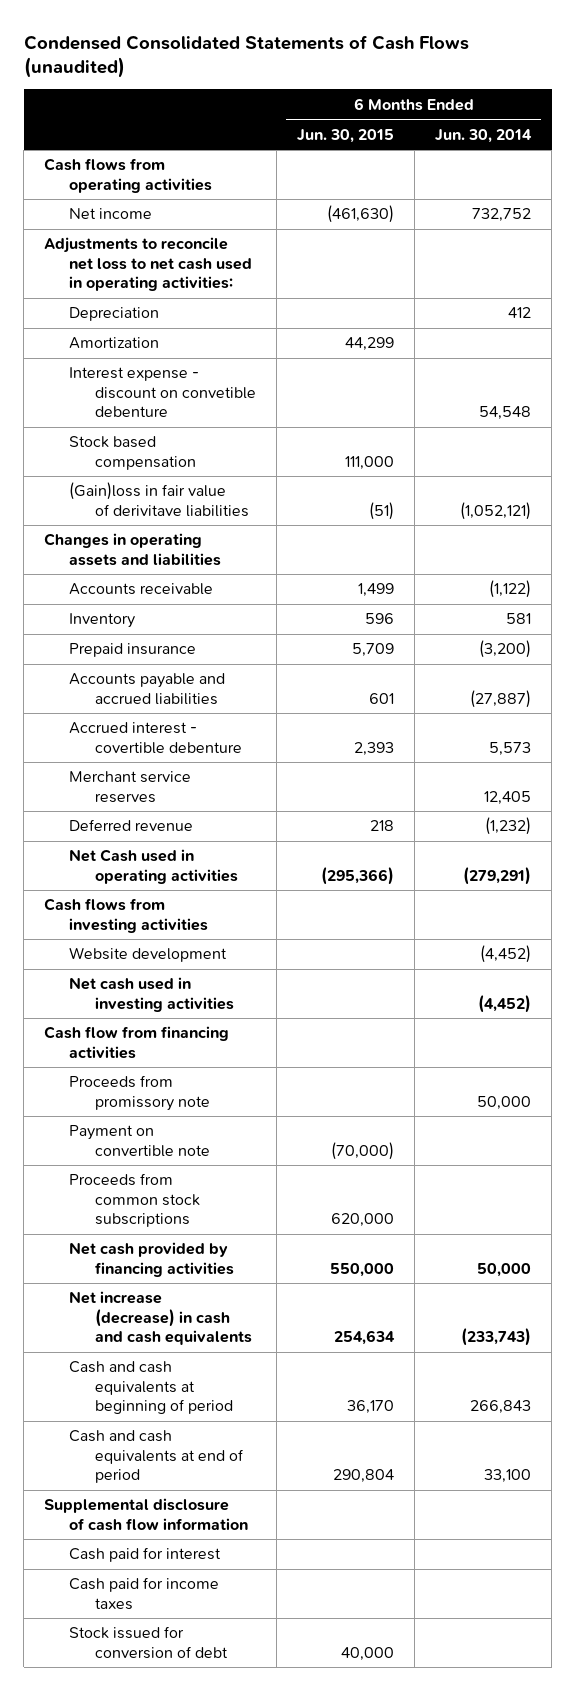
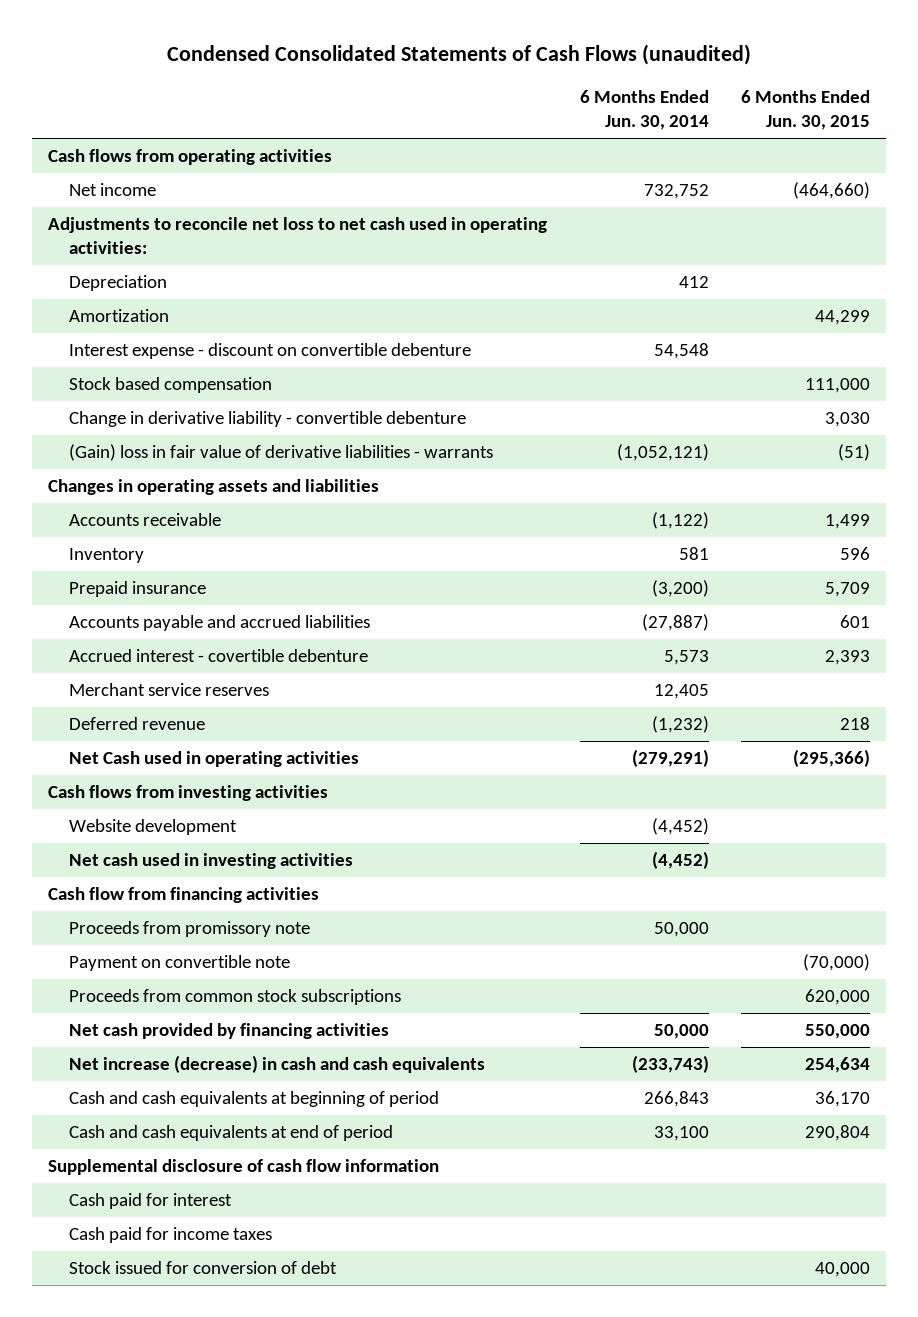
- | 6 Months Ended Jun. 30, 2015 | 6 Months Ended Jun. 30, 2014
+ | 6 Months Ended Jun. 30, 2014 | 6 Months Ended Jun. 30, 2015
- Net income | (461,630) | 732,752
+ Net income | 732,752 | (464,660)
- Interest expense - discount on convetible debenture | | 54,548
+ Interest expense - discount on convertible debenture | 54,548 |
- (Gain)loss in fair value of derivitave liabilities | (51) | (1,052,121)
+ Change in derivative liability - convertible debenture | | 3,030
+ (Gain) loss in fair value of derivative liabilities - warrants | (1,052,121) | (51)

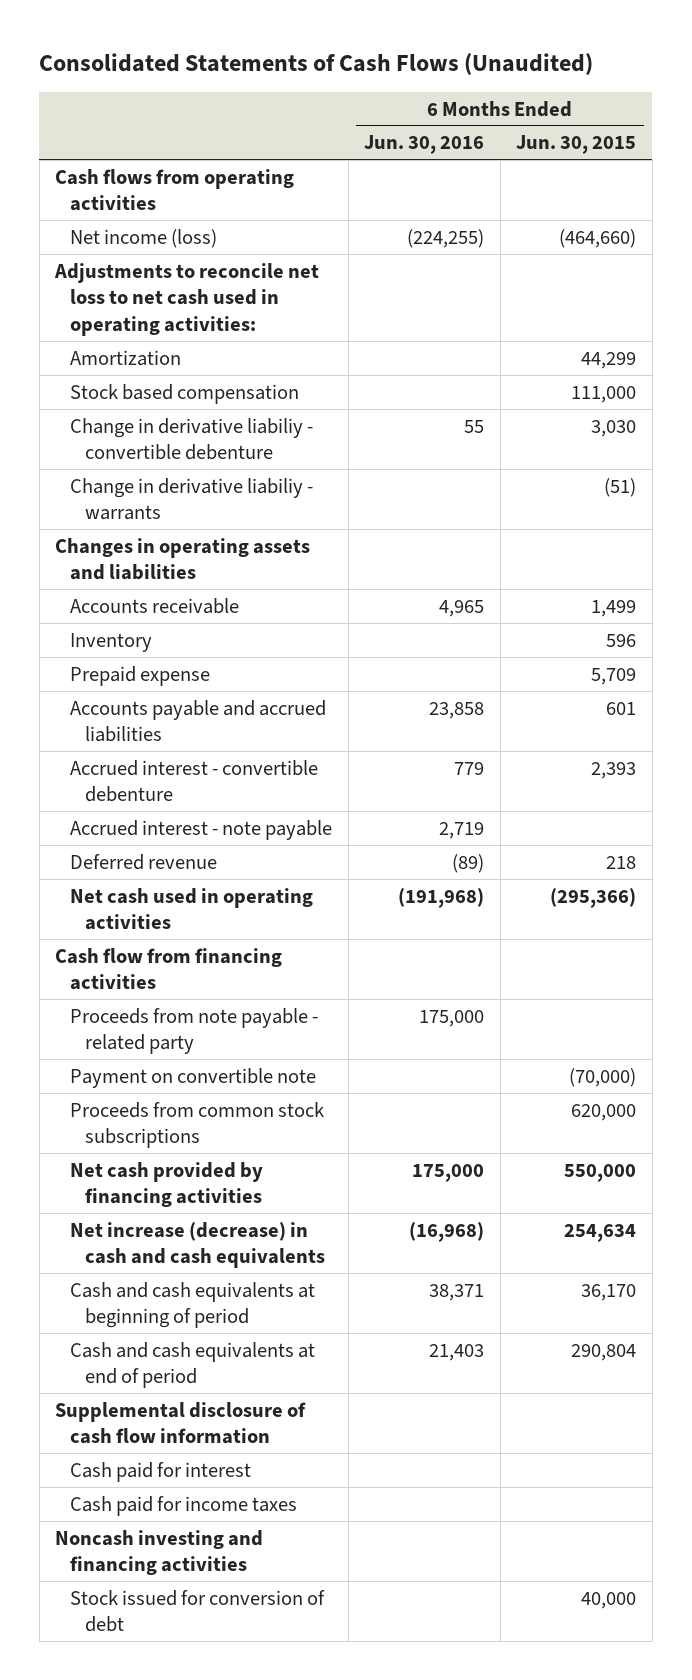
- Condensed Consolidated Statements of Cash Flows (unaudited)
+ Consolidated Statements of Cash Flows (Unaudited)
- | 6 Months Ended Jun. 30, 2014 | 6 Months Ended Jun. 30, 2015
+ | 6 Months Ended Jun. 30, 2016 | 6 Months Ended Jun. 30, 2015
- Net income | 732,752 | (464,660)
+ Net income (loss) | (224,255) | (464,660)
- Depreciation | 412 |
- Interest expense - discount on convertible debenture | 54,548 |
- Change in derivative liability - convertible debenture | | 3,030
- (Gain) loss in fair value of derivative liabilities - warrants | (1,052,121) | (51)
+ Change in derivative liabiliy - convertible debenture | 55 | 3,030
+ Change in derivative liabiliy - warrants | | (51)
- Prepaid insurance | (3,200) | 5,709
+ Prepaid expense | | 5,709
- Accrued interest - covertible debenture | 5,573 | 2,393
- Merchant service reserves | 12,405 |
+ Accrued interest - convertible debenture | 779 | 2,393
+ Accrued interest - note payable | 2,719 |
- Net Cash used in operating activities | (279,291) | (295,366)
- Cash flows from investing activities
- Website development | (4,452) |
- Net cash used in investing activities | (4,452) |
+ Net cash used in operating activities | (191,968) | (295,366)
- Proceeds from promissory note | 50,000 |
+ Proceeds from note payable - related party | 175,000 |
+ Noncash investing and financing activities

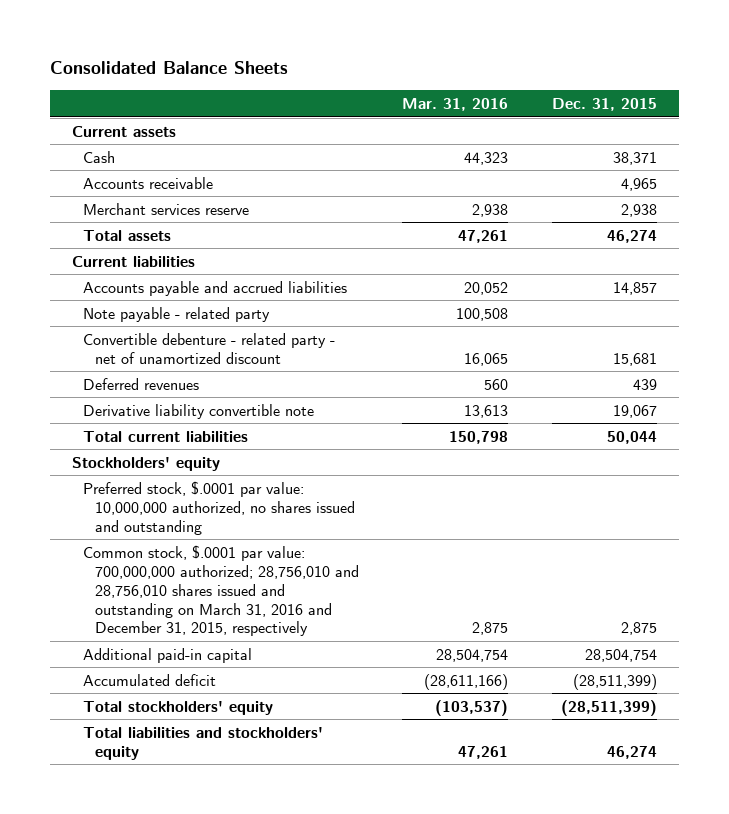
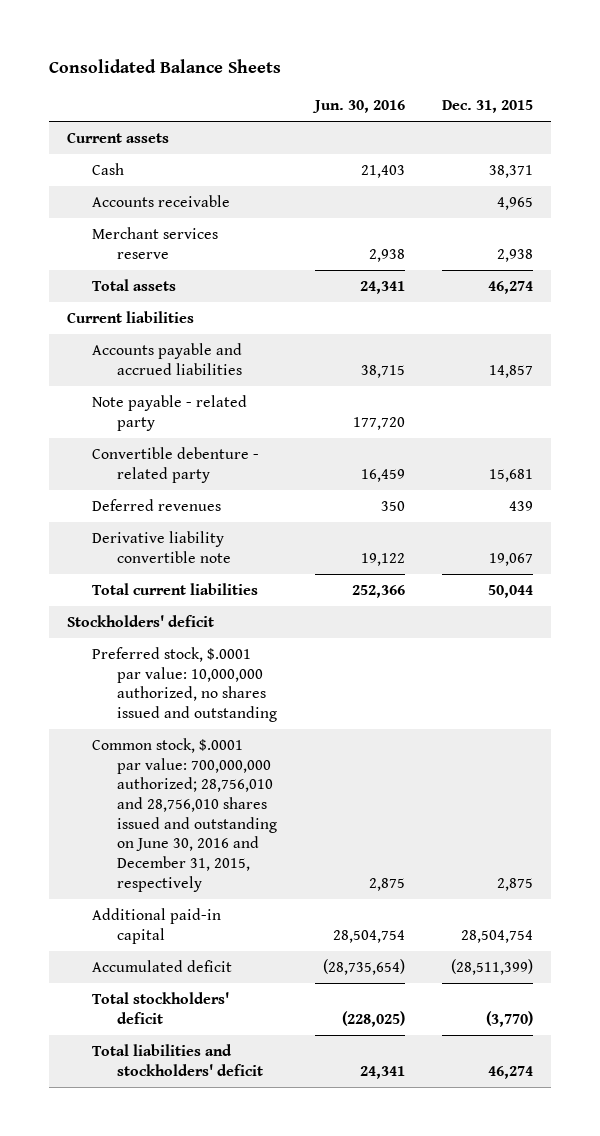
- | Mar. 31, 2016 | Dec. 31, 2015
+ | Jun. 30, 2016 | Dec. 31, 2015
- Convertible debenture - related party - net of unamortized discount | 16,065 | 15,681
+ Convertible debenture - related party | 16,459 | 15,681
- Stockholders' equity
+ Stockholders' deficit
- Common stock, $.0001 par value: 700,000,000 authorized; 28,756,010 and 28,756,010 shares issued and outstanding on March 31, 2016 and December 31, 2015, respectively | 2,875 | 2,875
+ Common stock, $.0001 par value: 700,000,000 authorized; 28,756,010 and 28,756,010 shares issued and outstanding on June 30, 2016 and December 31, 2015, respectively | 2,875 | 2,875
- Total stockholders' equity | (103,537) | (28,511,399)
- Total liabilities and stockholders' equity | 47,261 | 46,274
+ Total stockholders' deficit | (228,025) | (3,770)
+ Total liabilities and stockholders' deficit | 24,341 | 46,274

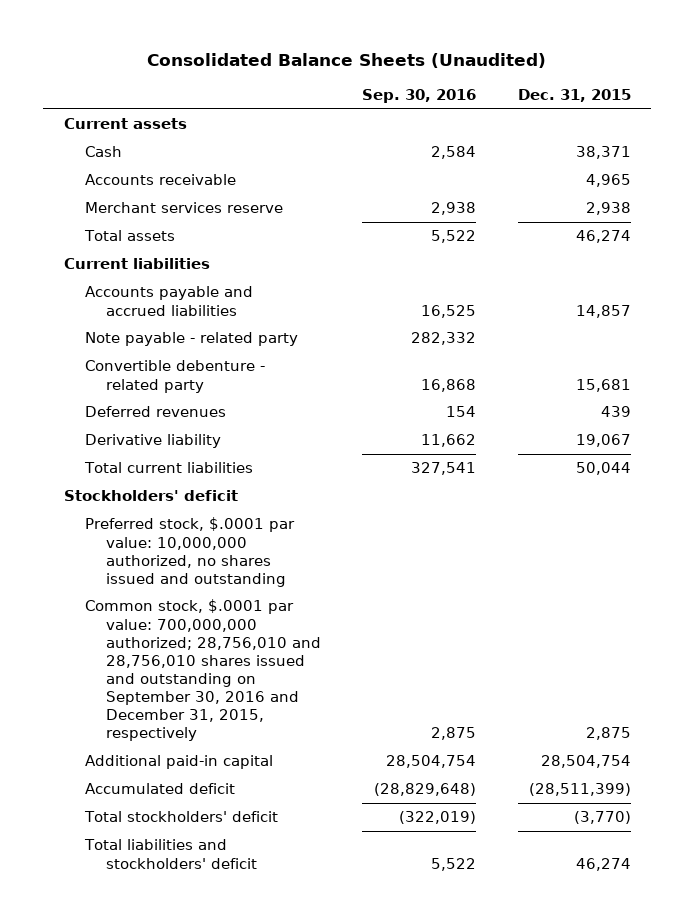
- Consolidated Balance Sheets
+ Consolidated Balance Sheets (Unaudited)
- | Jun. 30, 2016 | Dec. 31, 2015
+ | Sep. 30, 2016 | Dec. 31, 2015
- Derivative liability convertible note | 19,122 | 19,067
+ Derivative liability | 11,662 | 19,067
- Common stock, $.0001 par value: 700,000,000 authorized; 28,756,010 and 28,756,010 shares issued and outstanding on June 30, 2016 and December 31, 2015, respectively | 2,875 | 2,875
+ Common stock, $.0001 par value: 700,000,000 authorized; 28,756,010 and 28,756,010 shares issued and outstanding on September 30, 2016 and December 31, 2015, respectively | 2,875 | 2,875

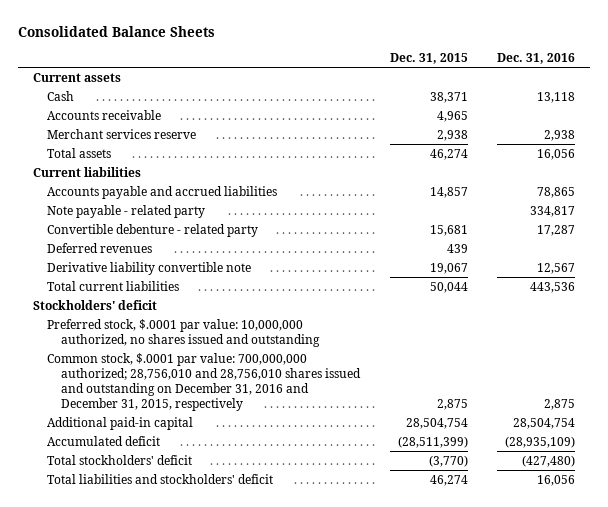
- Consolidated Balance Sheets (Unaudited)
+ Consolidated Balance Sheets
- | Sep. 30, 2016 | Dec. 31, 2015
+ | Dec. 31, 2015 | Dec. 31, 2016
- Derivative liability | 11,662 | 19,067
+ Derivative liability convertible note | 19,067 | 12,567
- Common stock, $.0001 par value: 700,000,000 authorized; 28,756,010 and 28,756,010 shares issued and outstanding on September 30, 2016 and December 31, 2015, respectively | 2,875 | 2,875
+ Common stock, $.0001 par value: 700,000,000 authorized; 28,756,010 and 28,756,010 shares issued and outstanding on December 31, 2016 and December 31, 2015, respectively | 2,875 | 2,875

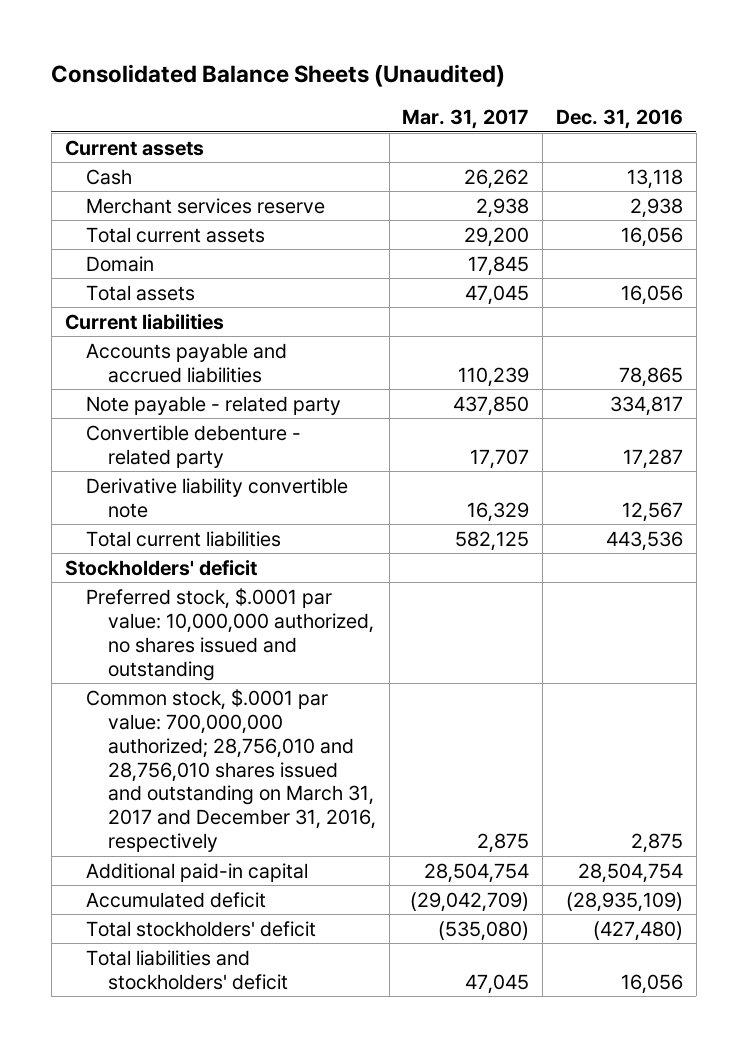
- Consolidated Balance Sheets
+ Consolidated Balance Sheets (Unaudited)
- | Dec. 31, 2015 | Dec. 31, 2016
+ | Mar. 31, 2017 | Dec. 31, 2016
- Accounts receivable | 4,965 |
+ Total current assets | 29,200 | 16,056
+ Domain | 17,845 |
- Deferred revenues | 439 |
- Common stock, $.0001 par value: 700,000,000 authorized; 28,756,010 and 28,756,010 shares issued and outstanding on December 31, 2016 and December 31, 2015, respectively | 2,875 | 2,875
+ Common stock, $.0001 par value: 700,000,000 authorized; 28,756,010 and 28,756,010 shares issued and outstanding on March 31, 2017 and December 31, 2016, respectively | 2,875 | 2,875

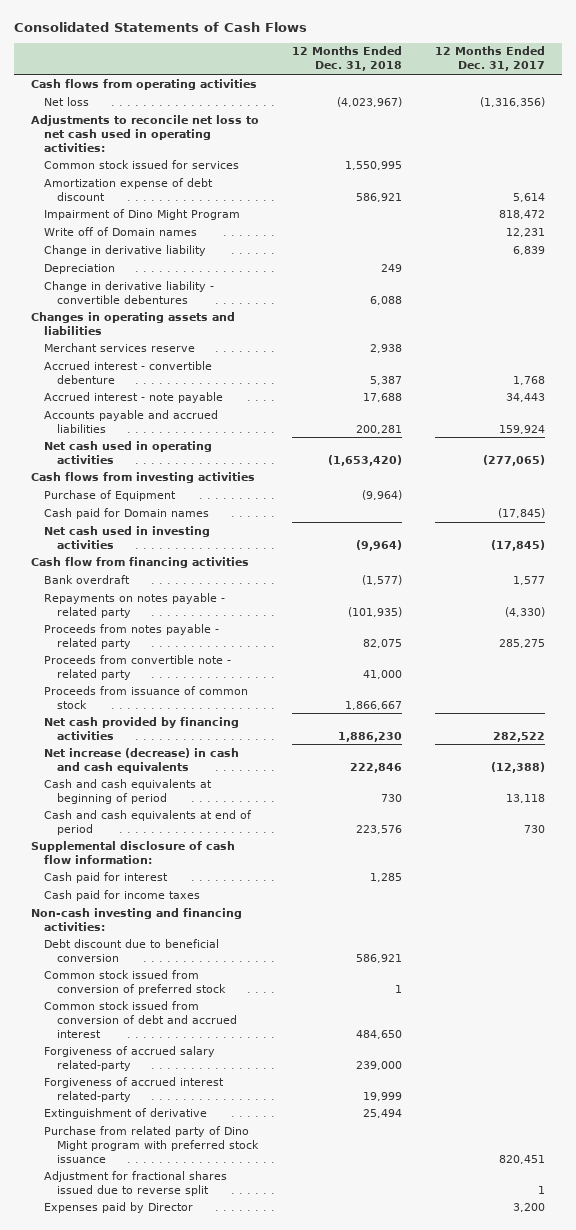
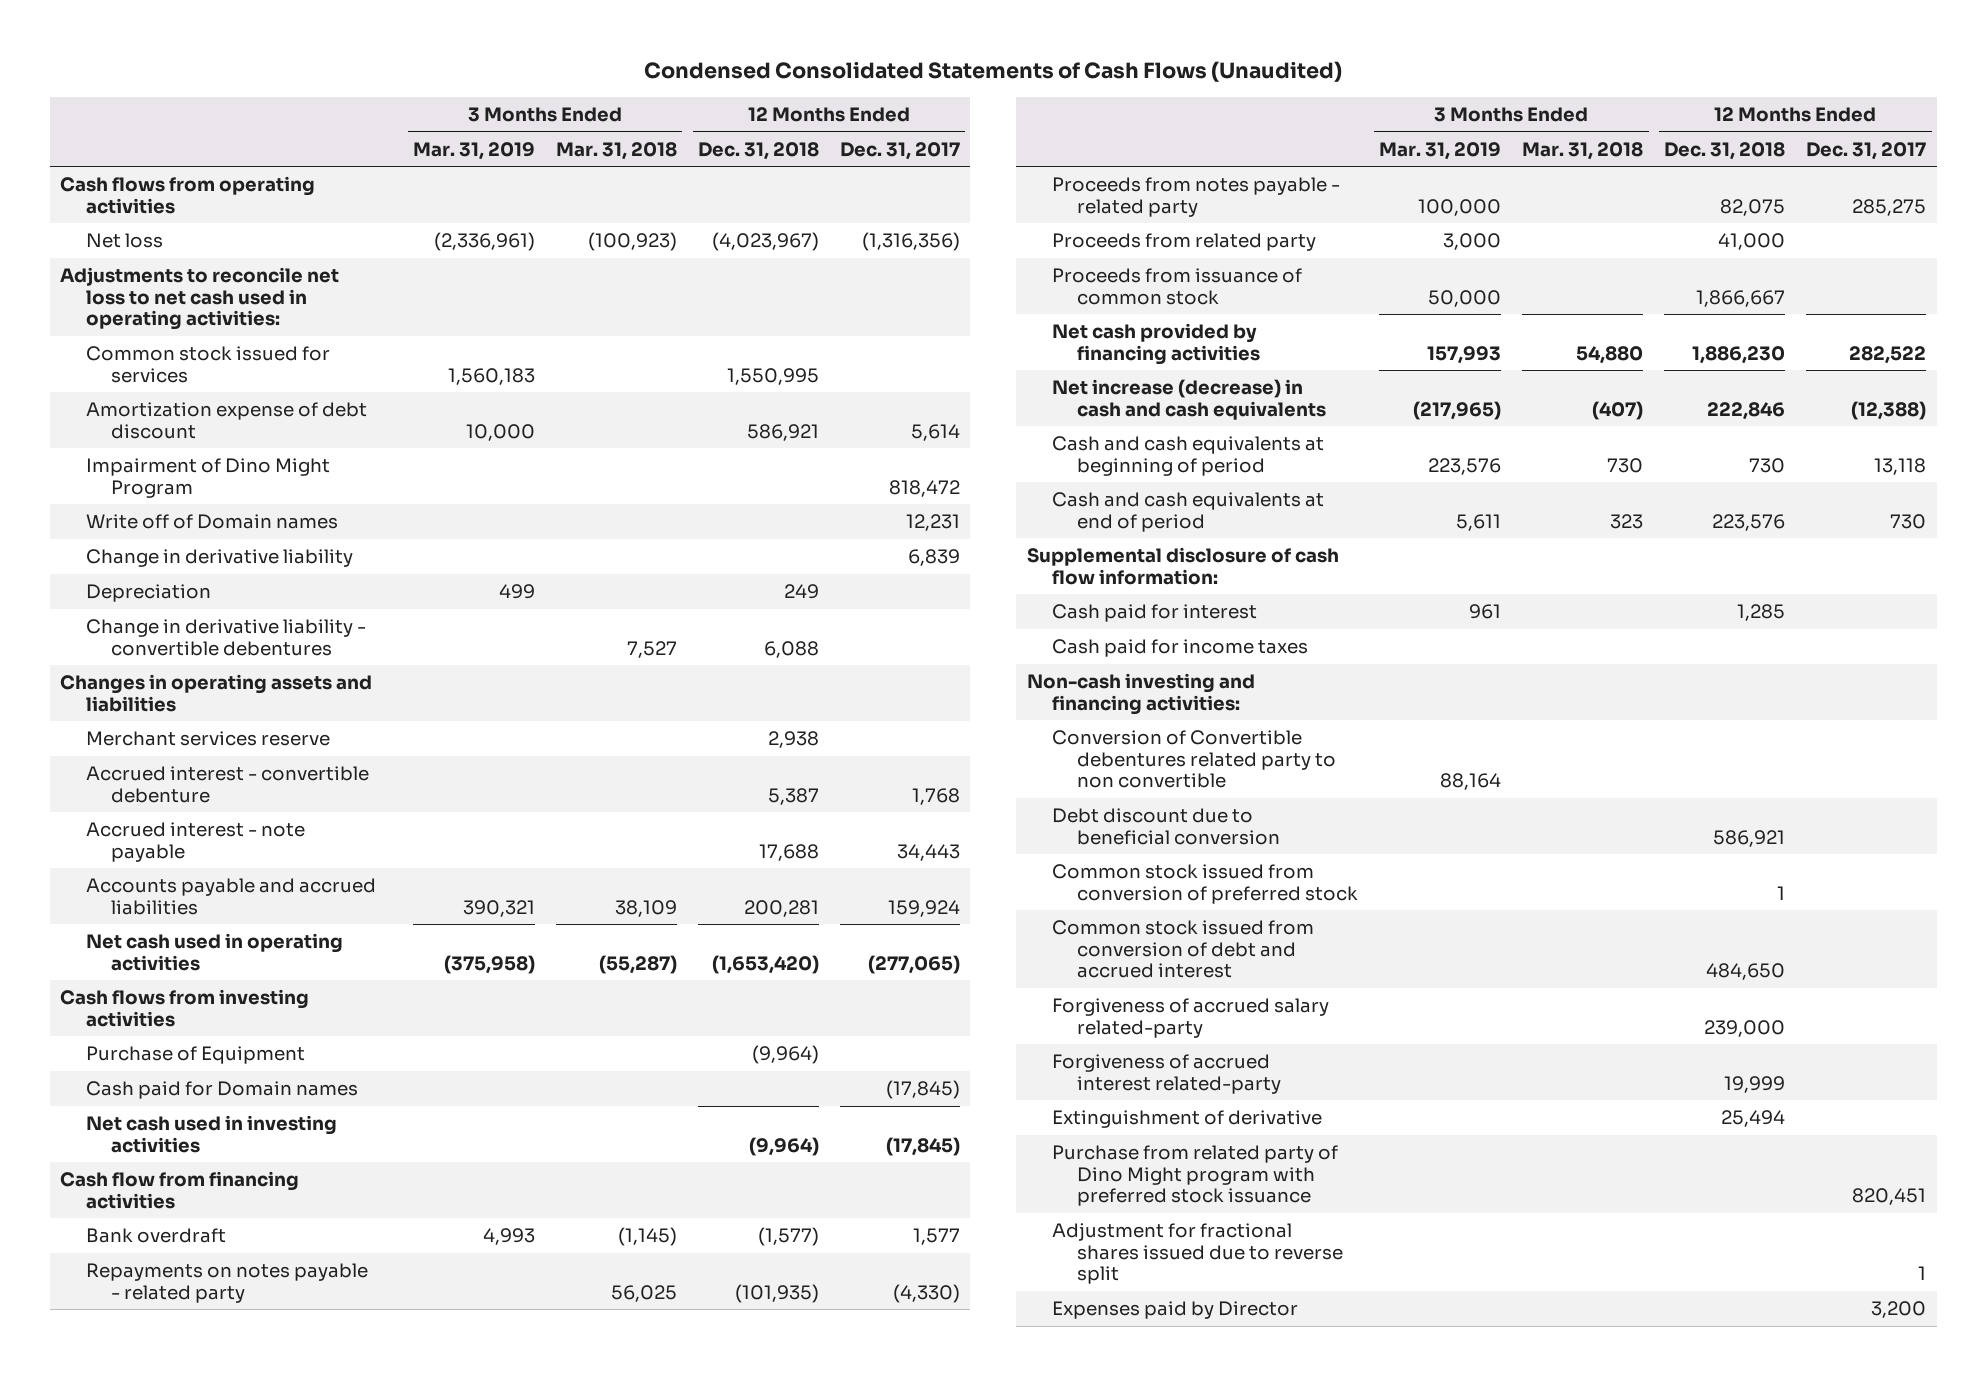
- Consolidated Statements of Cash Flows
+ Condensed Consolidated Statements of Cash Flows (Unaudited)
- | 12 Months Ended Dec. 31, 2018 | 12 Months Ended Dec. 31, 2017
+ | 3 Months Ended Mar. 31, 2019 | 3 Months Ended Mar. 31, 2018 | 12 Months Ended Dec. 31, 2018 | 12 Months Ended Dec. 31, 2017
- Proceeds from convertible note - related party | 41,000 |
+ Proceeds from related party | 3,000 | | 41,000 |
+ Conversion of Convertible debentures related party to non convertible | 88,164 | | |

